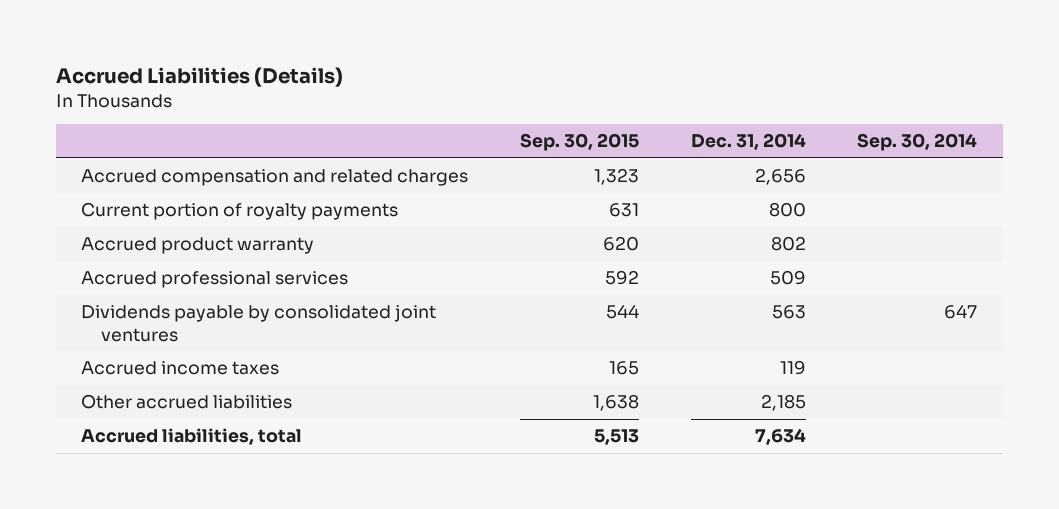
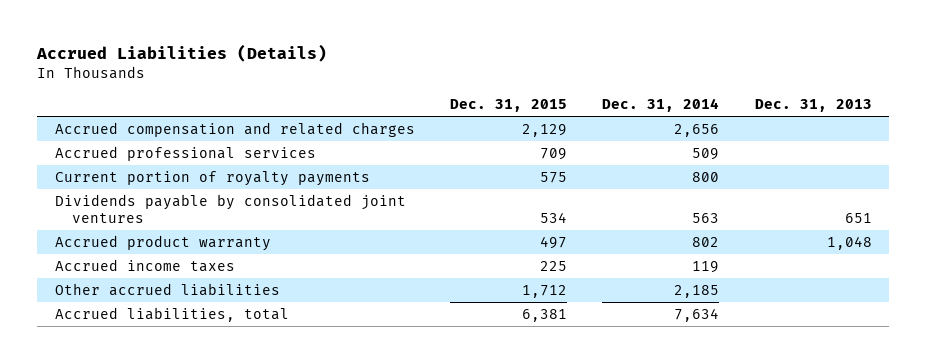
- | Sep. 30, 2015 | Dec. 31, 2014 | Sep. 30, 2014
+ | Dec. 31, 2015 | Dec. 31, 2014 | Dec. 31, 2013
moved down: Current portion of royalty payments | 575 | 800 |
moved down: Accrued product warranty | 497 | 802 | 1,048

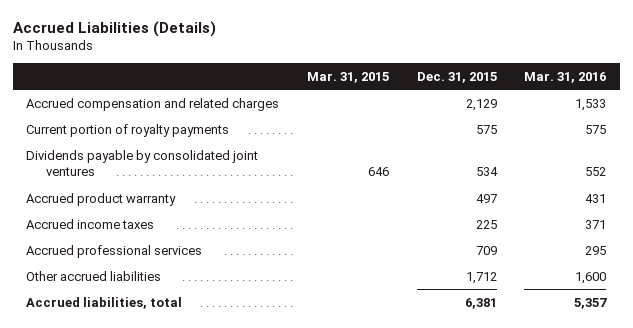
- | Dec. 31, 2015 | Dec. 31, 2014 | Dec. 31, 2013
+ | Mar. 31, 2015 | Dec. 31, 2015 | Mar. 31, 2016
moved down: Accrued professional services | | 709 | 295

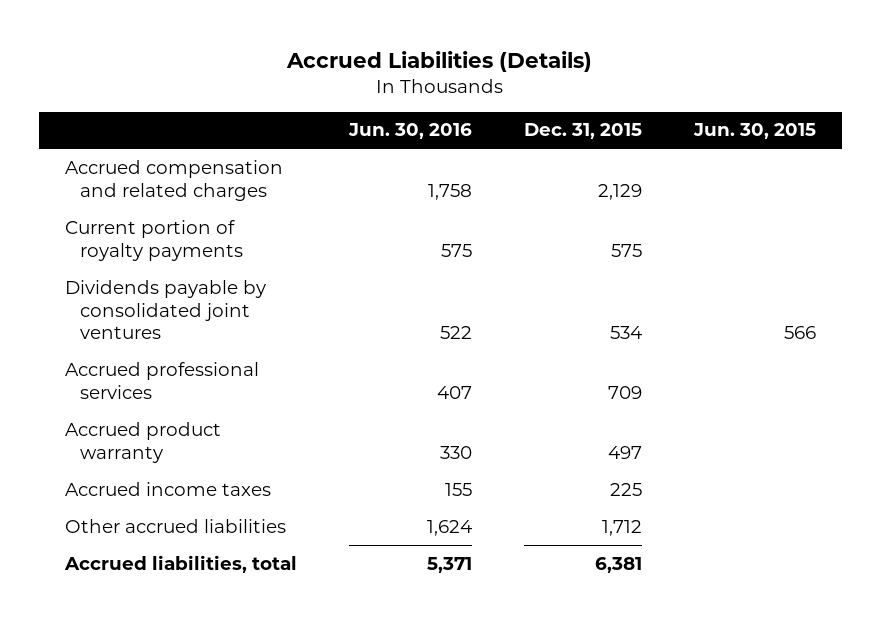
- | Mar. 31, 2015 | Dec. 31, 2015 | Mar. 31, 2016
+ | Jun. 30, 2016 | Dec. 31, 2015 | Jun. 30, 2015
moved up: Accrued professional services | 407 | 709 |

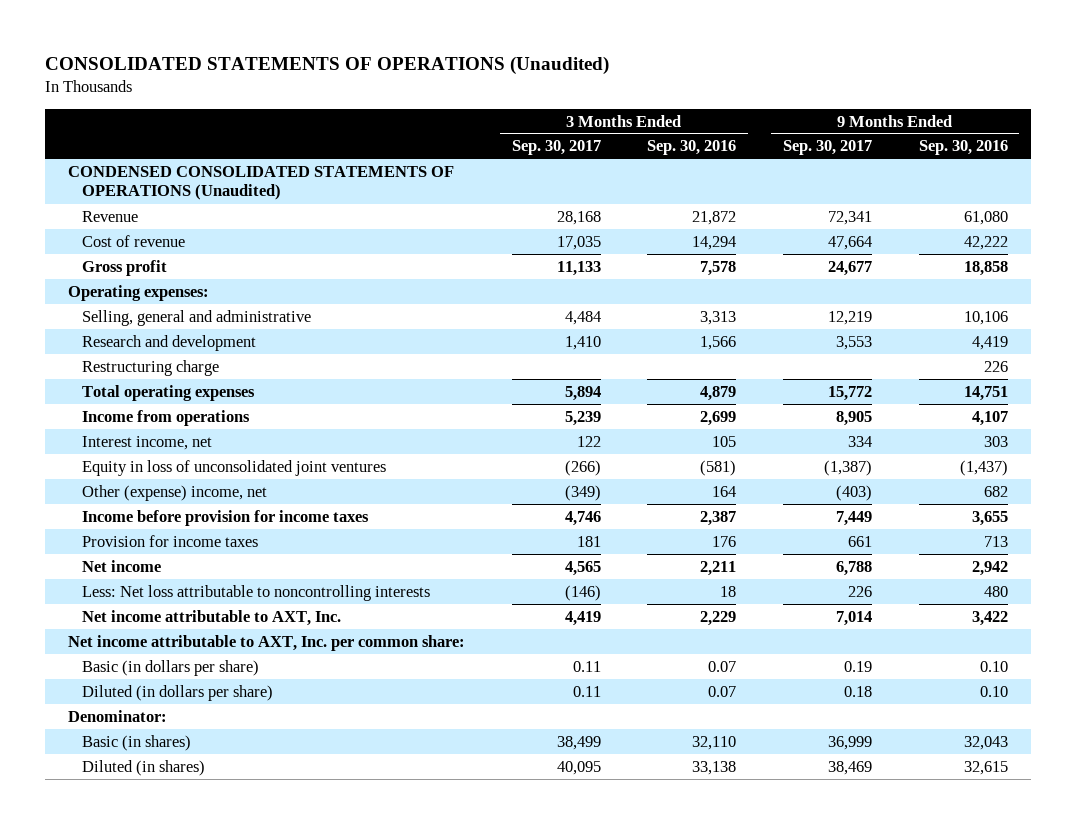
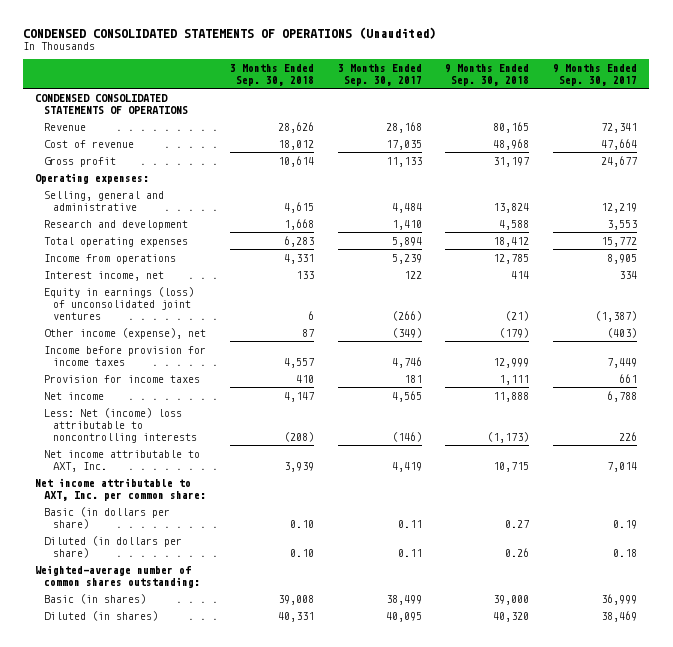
- CONSOLIDATED STATEMENTS OF OPERATIONS (Unaudited)
+ CONDENSED CONSOLIDATED STATEMENTS OF OPERATIONS (Unaudited)
- | 3 Months Ended Sep. 30, 2017 | 3 Months Ended Sep. 30, 2016 | 9 Months Ended Sep. 30, 2017 | 9 Months Ended Sep. 30, 2016
+ | 3 Months Ended Sep. 30, 2018 | 3 Months Ended Sep. 30, 2017 | 9 Months Ended Sep. 30, 2018 | 9 Months Ended Sep. 30, 2017
- CONDENSED CONSOLIDATED STATEMENTS OF OPERATIONS (Unaudited)
+ CONDENSED CONSOLIDATED STATEMENTS OF OPERATIONS
- Restructuring charge | | | | 226
- Equity in loss of unconsolidated joint ventures | (266) | (581) | (1,387) | (1,437)
- Other (expense) income, net | (349) | 164 | (403) | 682
+ Equity in earnings (loss) of unconsolidated joint ventures | 6 | (266) | (21) | (1,387)
+ Other income (expense), net | 87 | (349) | (179) | (403)
- Less: Net loss attributable to noncontrolling interests | (146) | 18 | 226 | 480
+ Less: Net (income) loss attributable to noncontrolling interests | (208) | (146) | (1,173) | 226
- Denominator:
+ Weighted-average number of common shares outstanding:

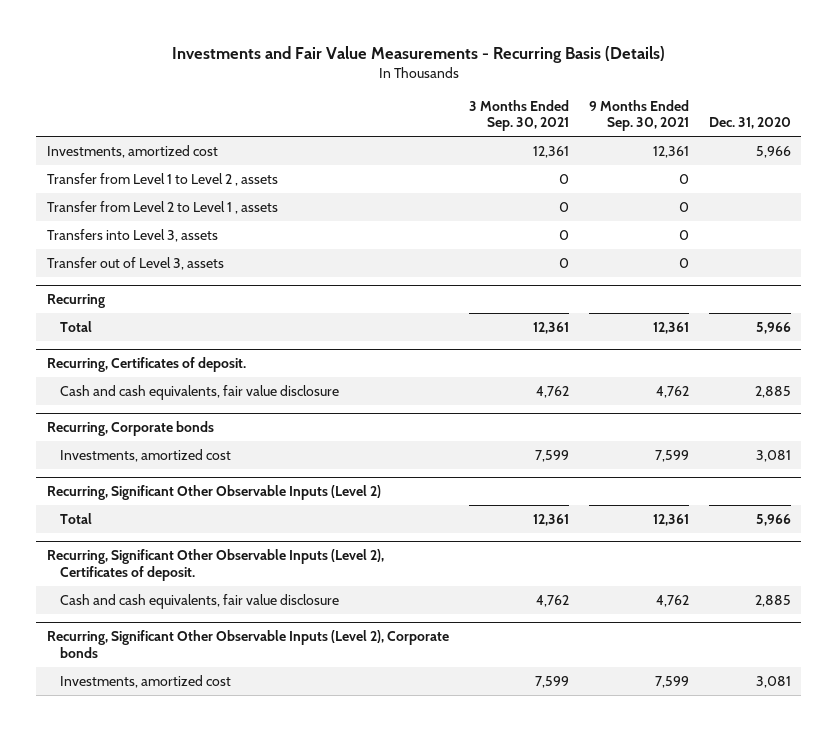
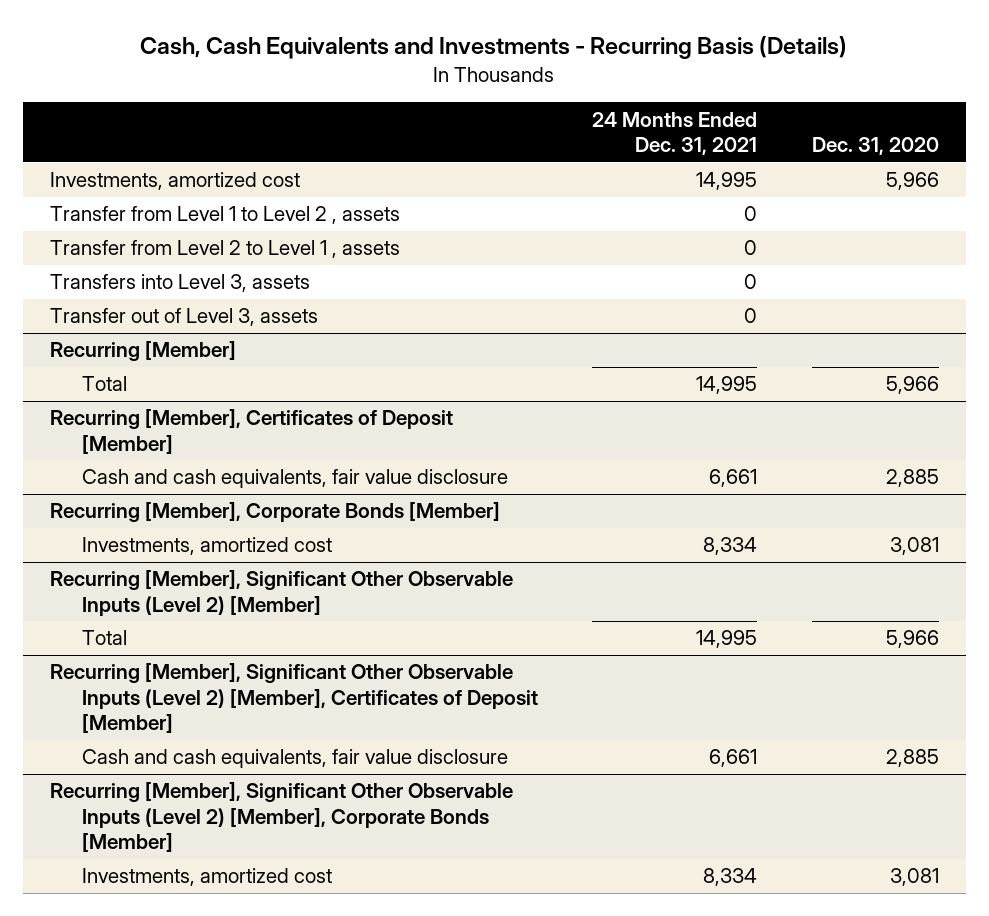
- Investments and Fair Value Measurements - Recurring Basis (Details)
+ Cash, Cash Equivalents and Investments - Recurring Basis (Details)
- | 3 Months Ended Sep. 30, 2021 | 9 Months Ended Sep. 30, 2021 | Dec. 31, 2020
+ | 24 Months Ended Dec. 31, 2021 | Dec. 31, 2020
- Recurring
+ Recurring [Member]
- Recurring, Certificates of deposit.
+ Recurring [Member], Certificates of Deposit [Member]
- Recurring, Corporate bonds
+ Recurring [Member], Corporate Bonds [Member]
- Recurring, Significant Other Observable Inputs (Level 2)
+ Recurring [Member], Significant Other Observable Inputs (Level 2) [Member]
- Recurring, Significant Other Observable Inputs (Level 2), Certificates of deposit.
+ Recurring [Member], Significant Other Observable Inputs (Level 2) [Member], Certificates of Deposit [Member]
- Recurring, Significant Other Observable Inputs (Level 2), Corporate bonds
+ Recurring [Member], Significant Other Observable Inputs (Level 2) [Member], Corporate Bonds [Member]

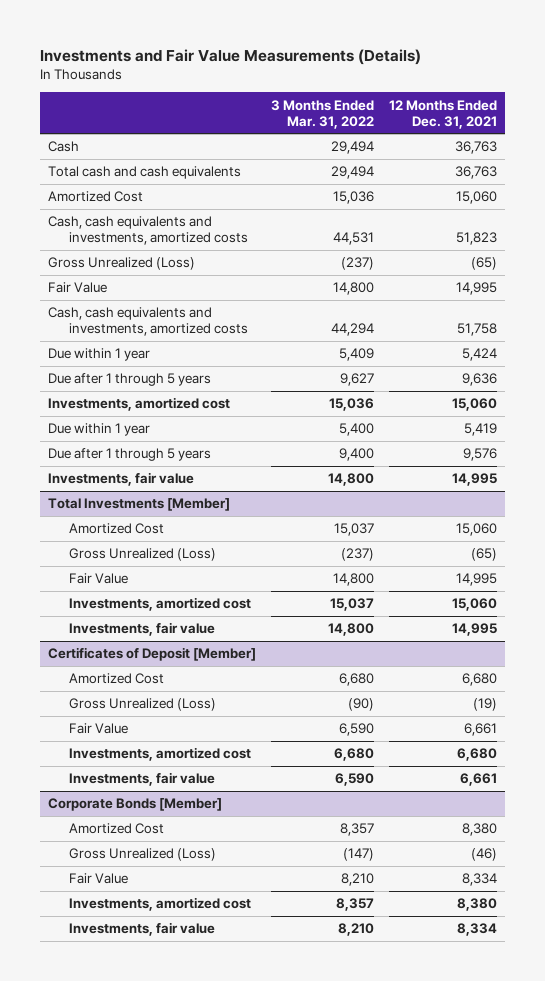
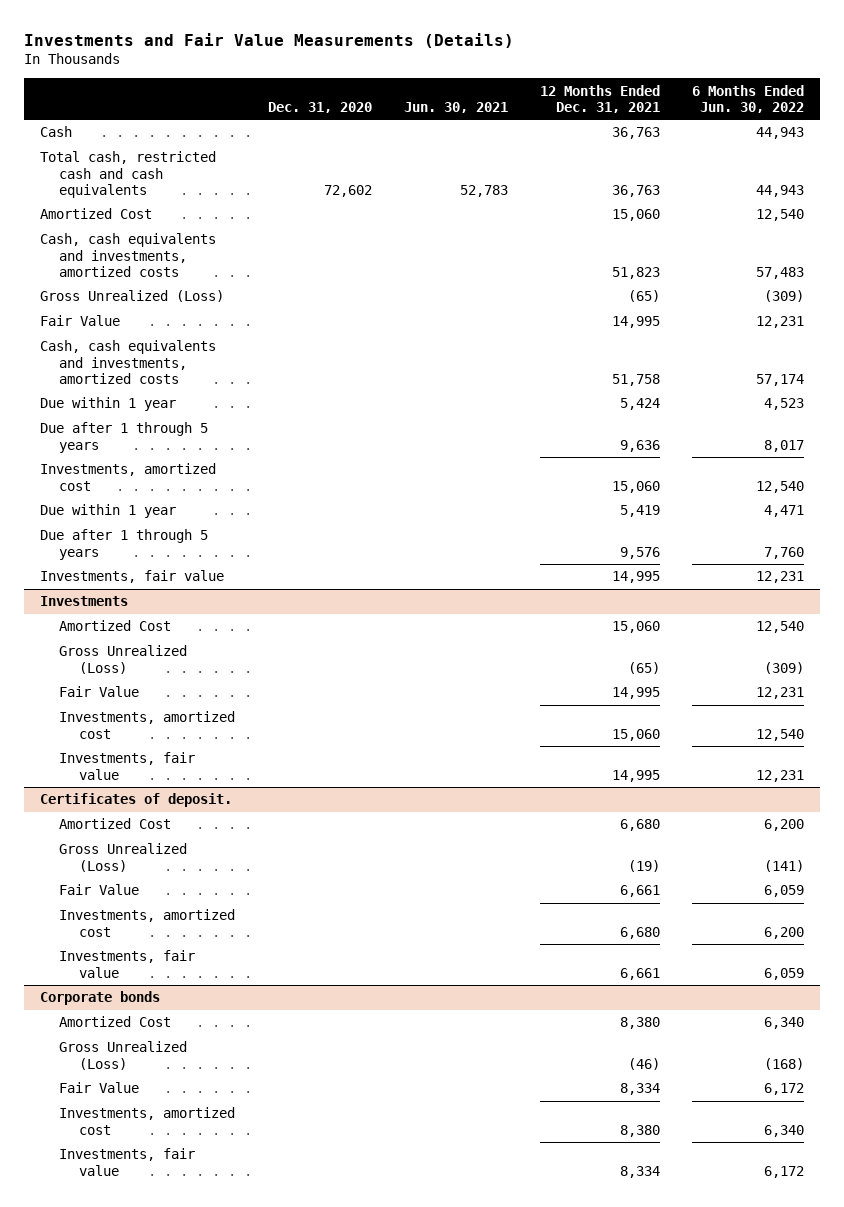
- | 3 Months Ended Mar. 31, 2022 | 12 Months Ended Dec. 31, 2021
+ | Dec. 31, 2020 | Jun. 30, 2021 | 12 Months Ended Dec. 31, 2021 | 6 Months Ended Jun. 30, 2022
- Total cash and cash equivalents | 29,494 | 36,763
+ Total cash, restricted cash and cash equivalents | 72,602 | 52,783 | 36,763 | 44,943
- Total Investments [Member]
+ Investments
- Certificates of Deposit [Member]
+ Certificates of deposit.
- Corporate Bonds [Member]
+ Corporate bonds

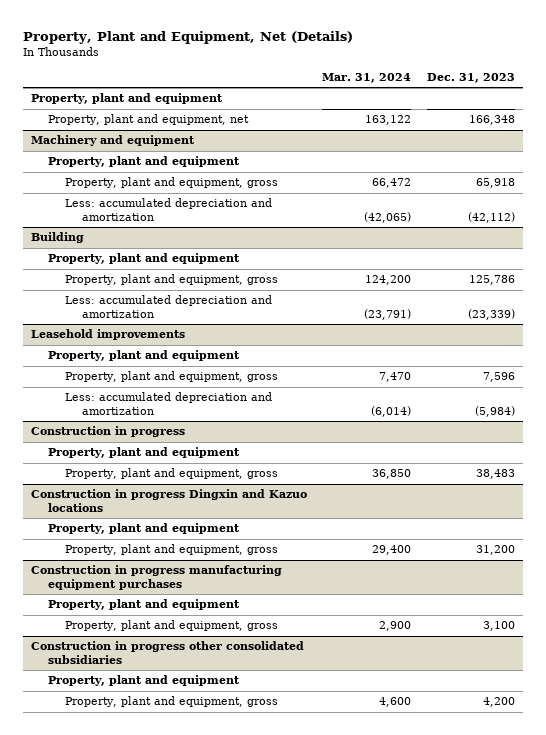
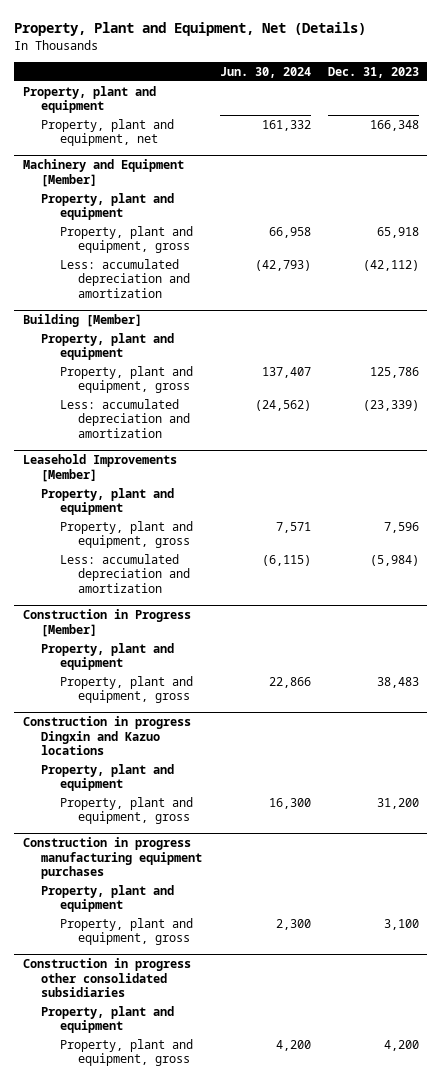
- | Mar. 31, 2024 | Dec. 31, 2023
+ | Jun. 30, 2024 | Dec. 31, 2023
- Machinery and equipment
+ Machinery and Equipment [Member]
- Building
+ Building [Member]
- Leasehold improvements
+ Leasehold Improvements [Member]
- Construction in progress
+ Construction in Progress [Member]

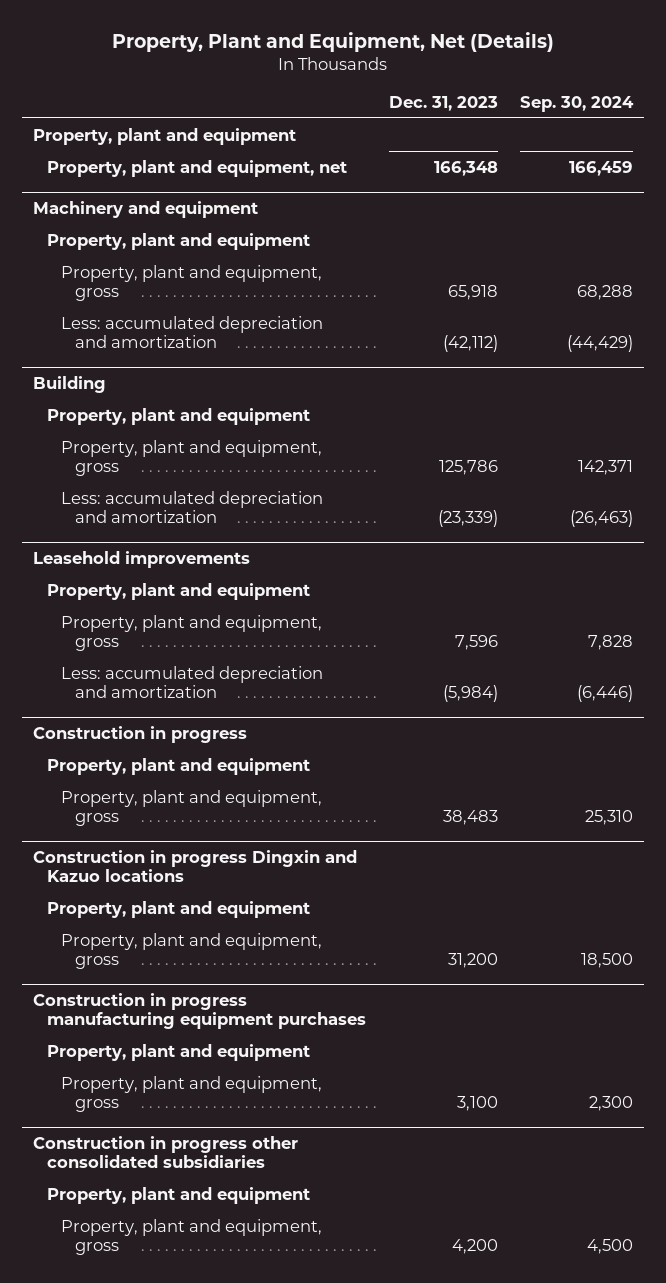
- | Jun. 30, 2024 | Dec. 31, 2023
+ | Dec. 31, 2023 | Sep. 30, 2024
- Machinery and Equipment [Member]
+ Machinery and equipment
- Building [Member]
+ Building
- Leasehold Improvements [Member]
+ Leasehold improvements
- Construction in Progress [Member]
+ Construction in progress

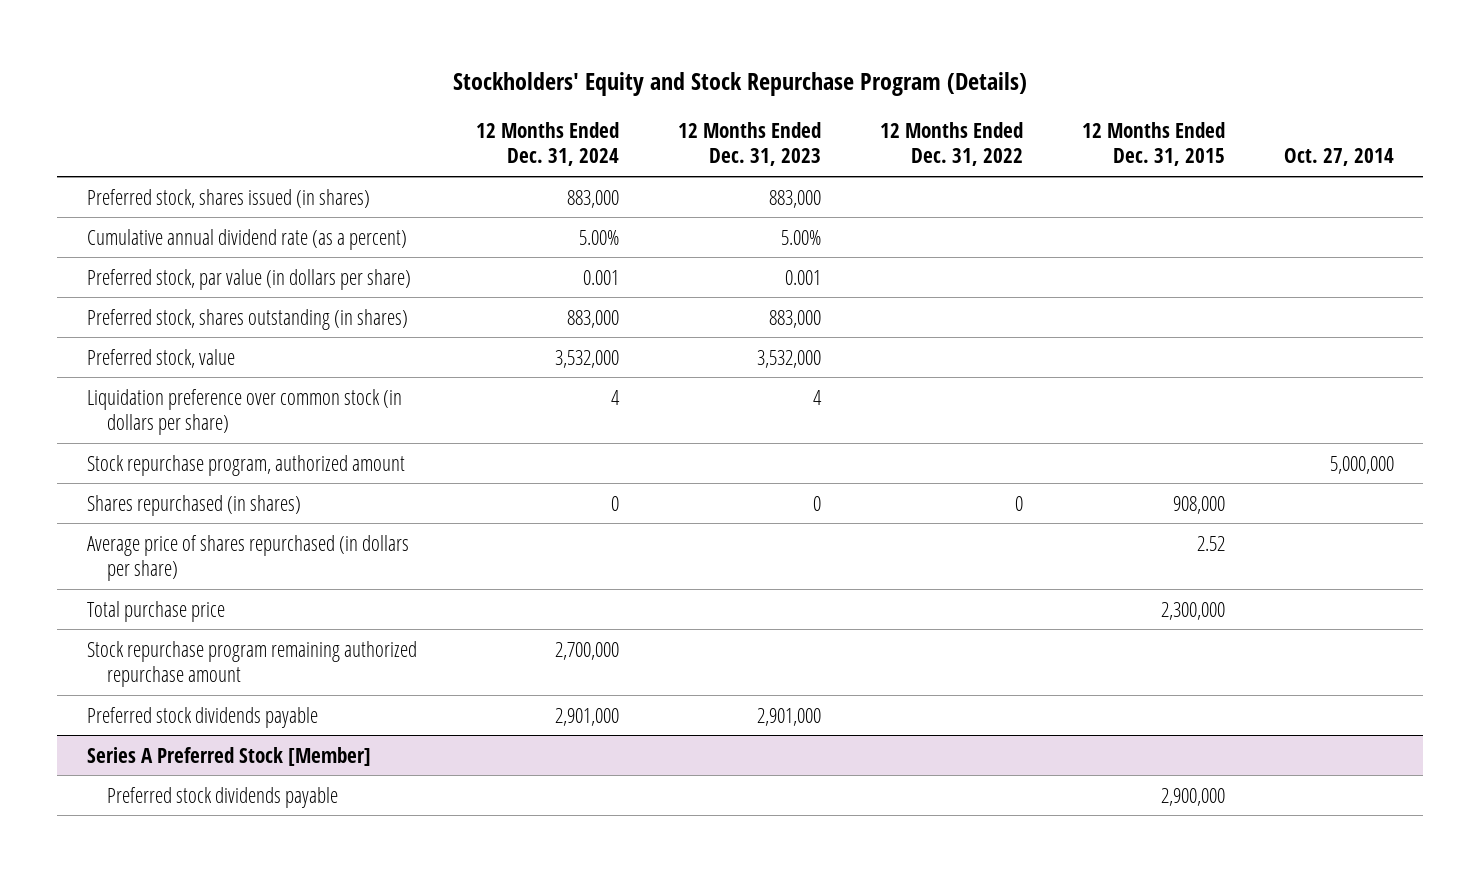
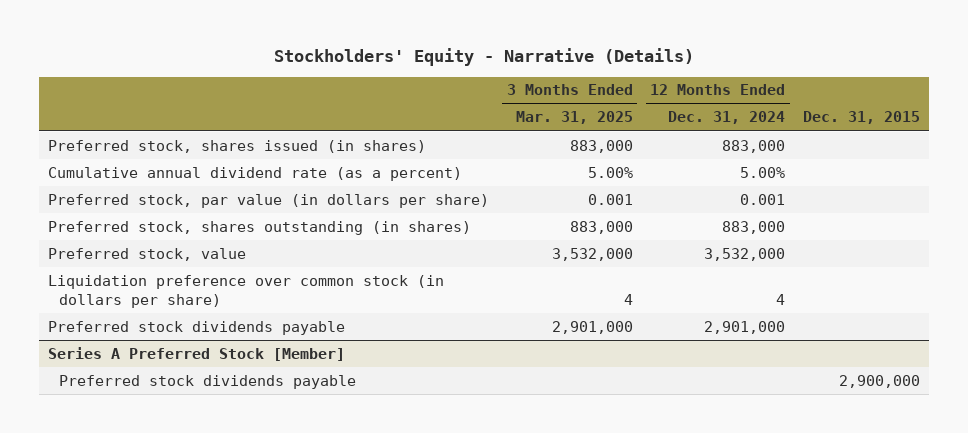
- Stockholders' Equity and Stock Repurchase Program (Details)
+ Stockholders' Equity - Narrative (Details)
- | 12 Months Ended Dec. 31, 2024 | 12 Months Ended Dec. 31, 2023 | 12 Months Ended Dec. 31, 2022 | 12 Months Ended Dec. 31, 2015 | Oct. 27, 2014
+ | 3 Months Ended Mar. 31, 2025 | 12 Months Ended Dec. 31, 2024 | Dec. 31, 2015
- Stock repurchase program, authorized amount | | | | | 5,000,000
- Shares repurchased (in shares) | 0 | 0 | 0 | 908,000 |
- Average price of shares repurchased (in dollars per share) | | | | 2.52 |
- Total purchase price | | | | 2,300,000 |
- Stock repurchase program remaining authorized repurchase amount | 2,700,000 | | | |

